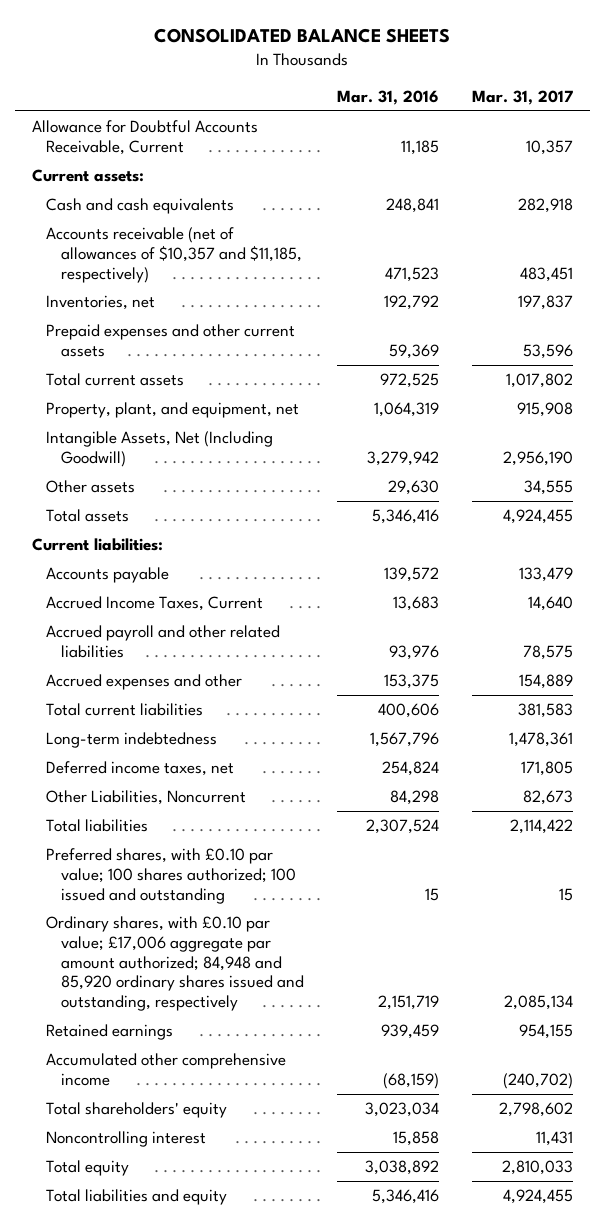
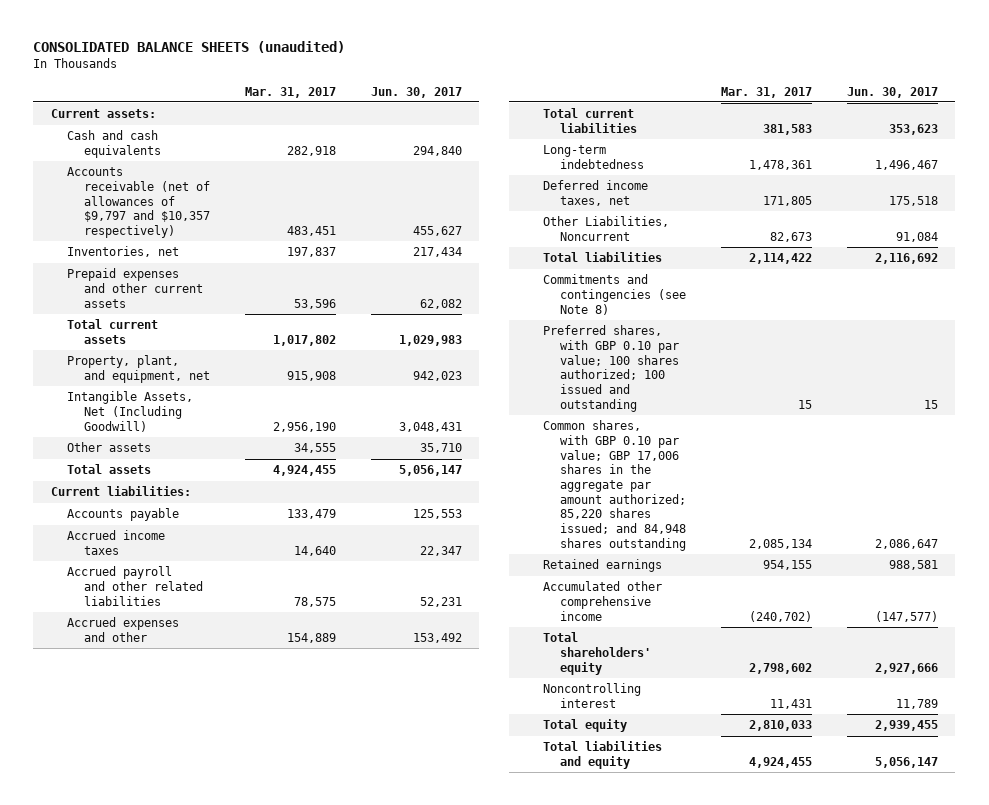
- CONSOLIDATED BALANCE SHEETS
+ CONSOLIDATED BALANCE SHEETS (unaudited)
- | Mar. 31, 2016 | Mar. 31, 2017
+ | Mar. 31, 2017 | Jun. 30, 2017
- Allowance for Doubtful Accounts Receivable, Current | 11,185 | 10,357
- Accounts receivable (net of allowances of $10,357 and $11,185, respectively) | 471,523 | 483,451
+ Accounts receivable (net of allowances of $9,797 and $10,357 respectively) | 483,451 | 455,627
- Accrued Income Taxes, Current | 13,683 | 14,640
+ Accrued income taxes | 14,640 | 22,347
- Preferred shares, with £0.10 par value; 100 shares authorized; 100 issued and outstanding | 15 | 15
- Ordinary shares, with £0.10 par value; £17,006 aggregate par amount authorized; 84,948 and 85,920 ordinary shares issued and outstanding, respectively | 2,151,719 | 2,085,134
+ Commitments and contingencies (see Note 8)
+ Preferred shares, with GBP 0.10 par value; 100 shares authorized; 100 issued and outstanding | 15 | 15
+ Common shares, with GBP 0.10 par value; GBP 17,006 shares in the aggregate par amount authorized; 85,220 shares issued; and 84,948 shares outstanding | 2,085,134 | 2,086,647

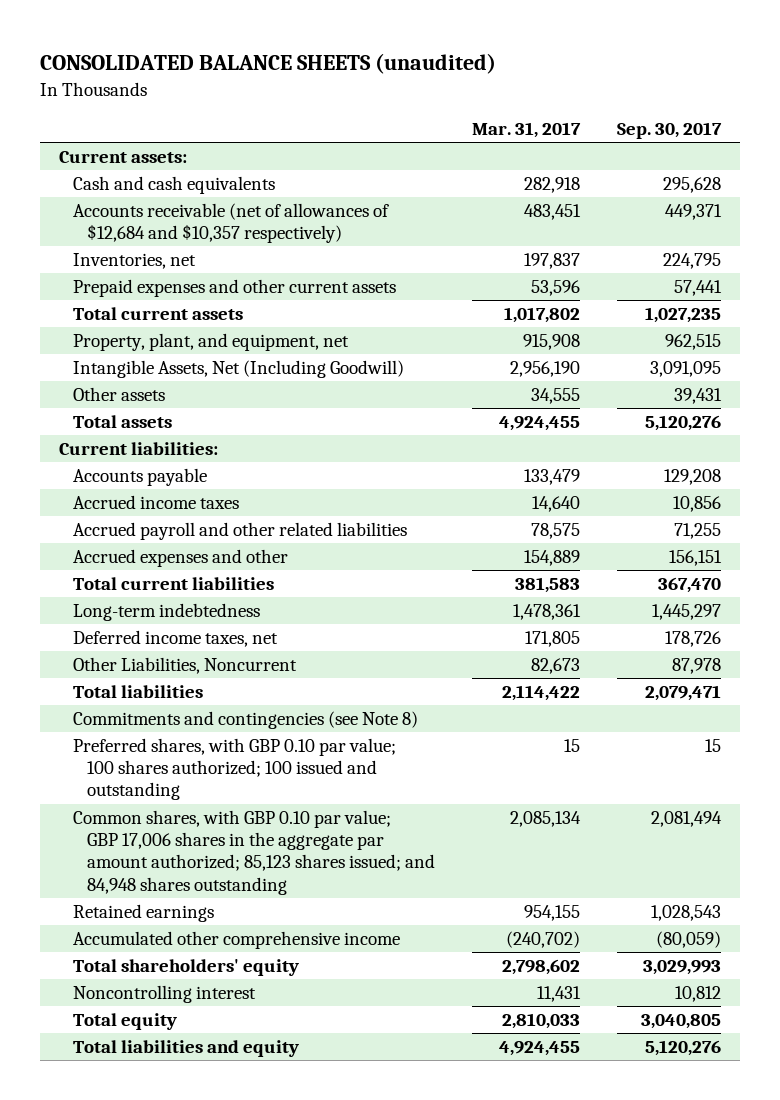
- | Mar. 31, 2017 | Jun. 30, 2017
+ | Mar. 31, 2017 | Sep. 30, 2017
- Accounts receivable (net of allowances of $9,797 and $10,357 respectively) | 483,451 | 455,627
+ Accounts receivable (net of allowances of $12,684 and $10,357 respectively) | 483,451 | 449,371
- Common shares, with GBP 0.10 par value; GBP 17,006 shares in the aggregate par amount authorized; 85,220 shares issued; and 84,948 shares outstanding | 2,085,134 | 2,086,647
+ Common shares, with GBP 0.10 par value; GBP 17,006 shares in the aggregate par amount authorized; 85,123 shares issued; and 84,948 shares outstanding | 2,085,134 | 2,081,494

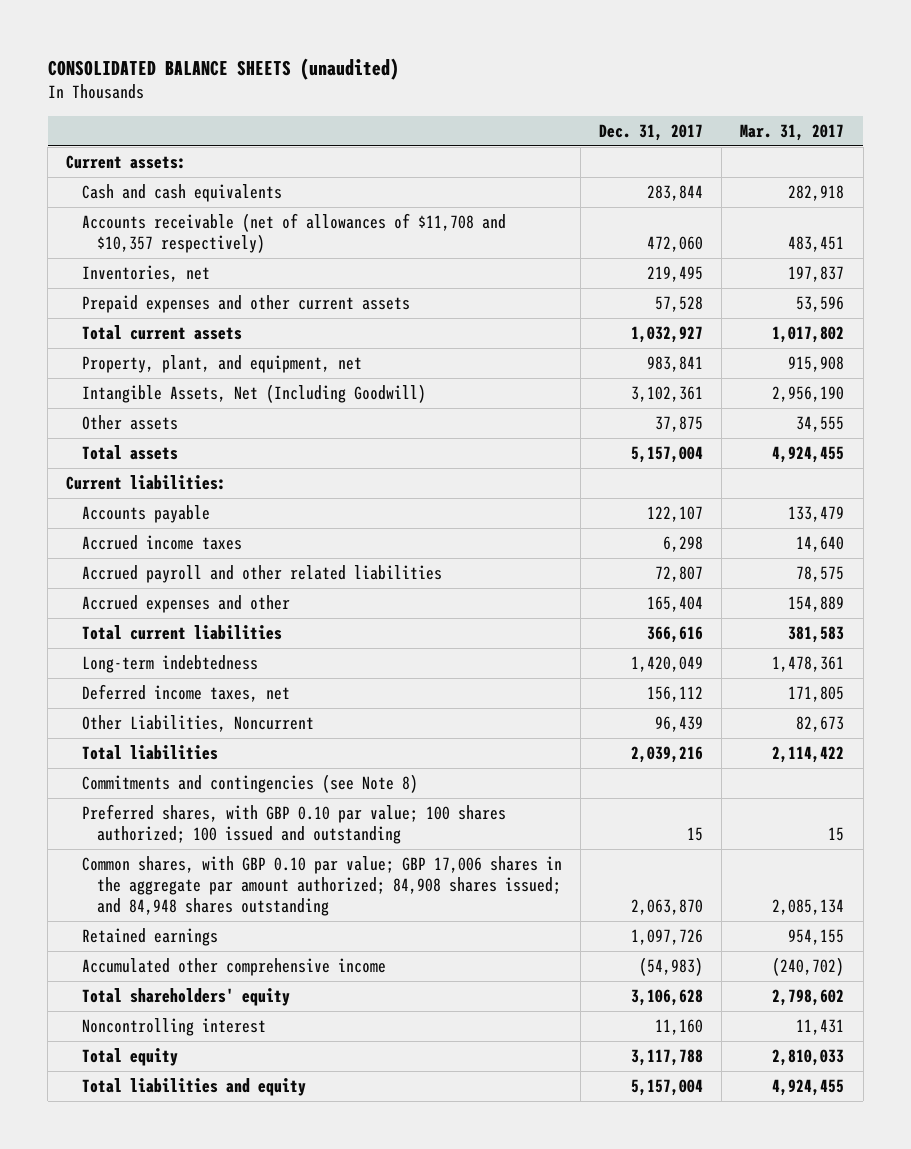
- | Mar. 31, 2017 | Sep. 30, 2017
+ | Dec. 31, 2017 | Mar. 31, 2017
- Accounts receivable (net of allowances of $12,684 and $10,357 respectively) | 483,451 | 449,371
+ Accounts receivable (net of allowances of $11,708 and $10,357 respectively) | 472,060 | 483,451
- Common shares, with GBP 0.10 par value; GBP 17,006 shares in the aggregate par amount authorized; 85,123 shares issued; and 84,948 shares outstanding | 2,085,134 | 2,081,494
+ Common shares, with GBP 0.10 par value; GBP 17,006 shares in the aggregate par amount authorized; 84,908 shares issued; and 84,948 shares outstanding | 2,063,870 | 2,085,134

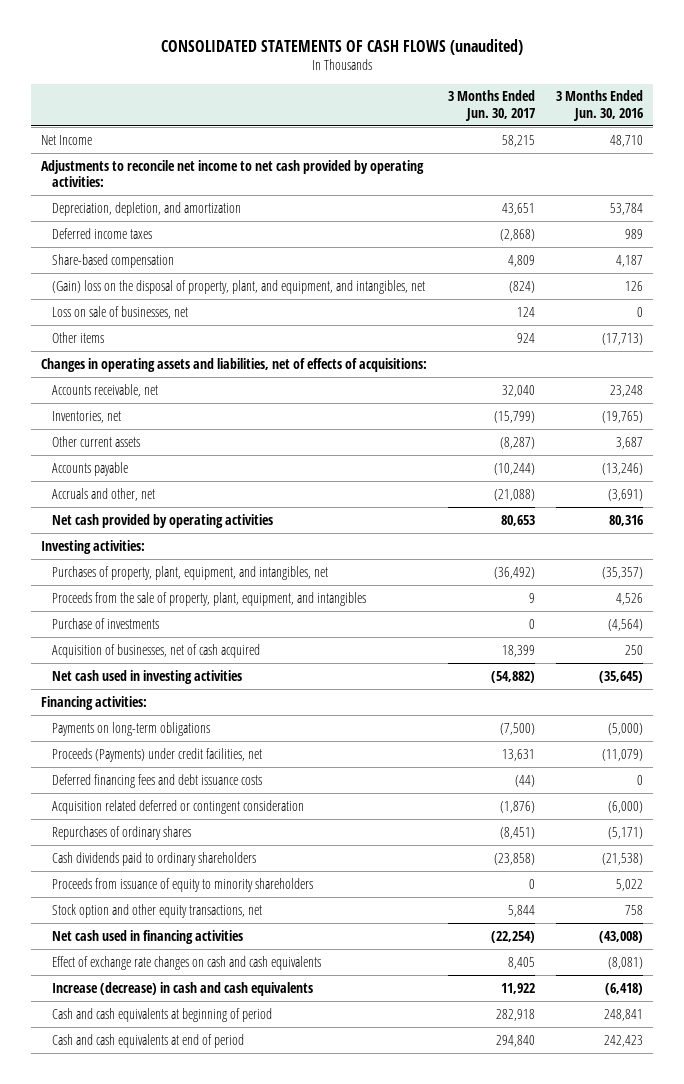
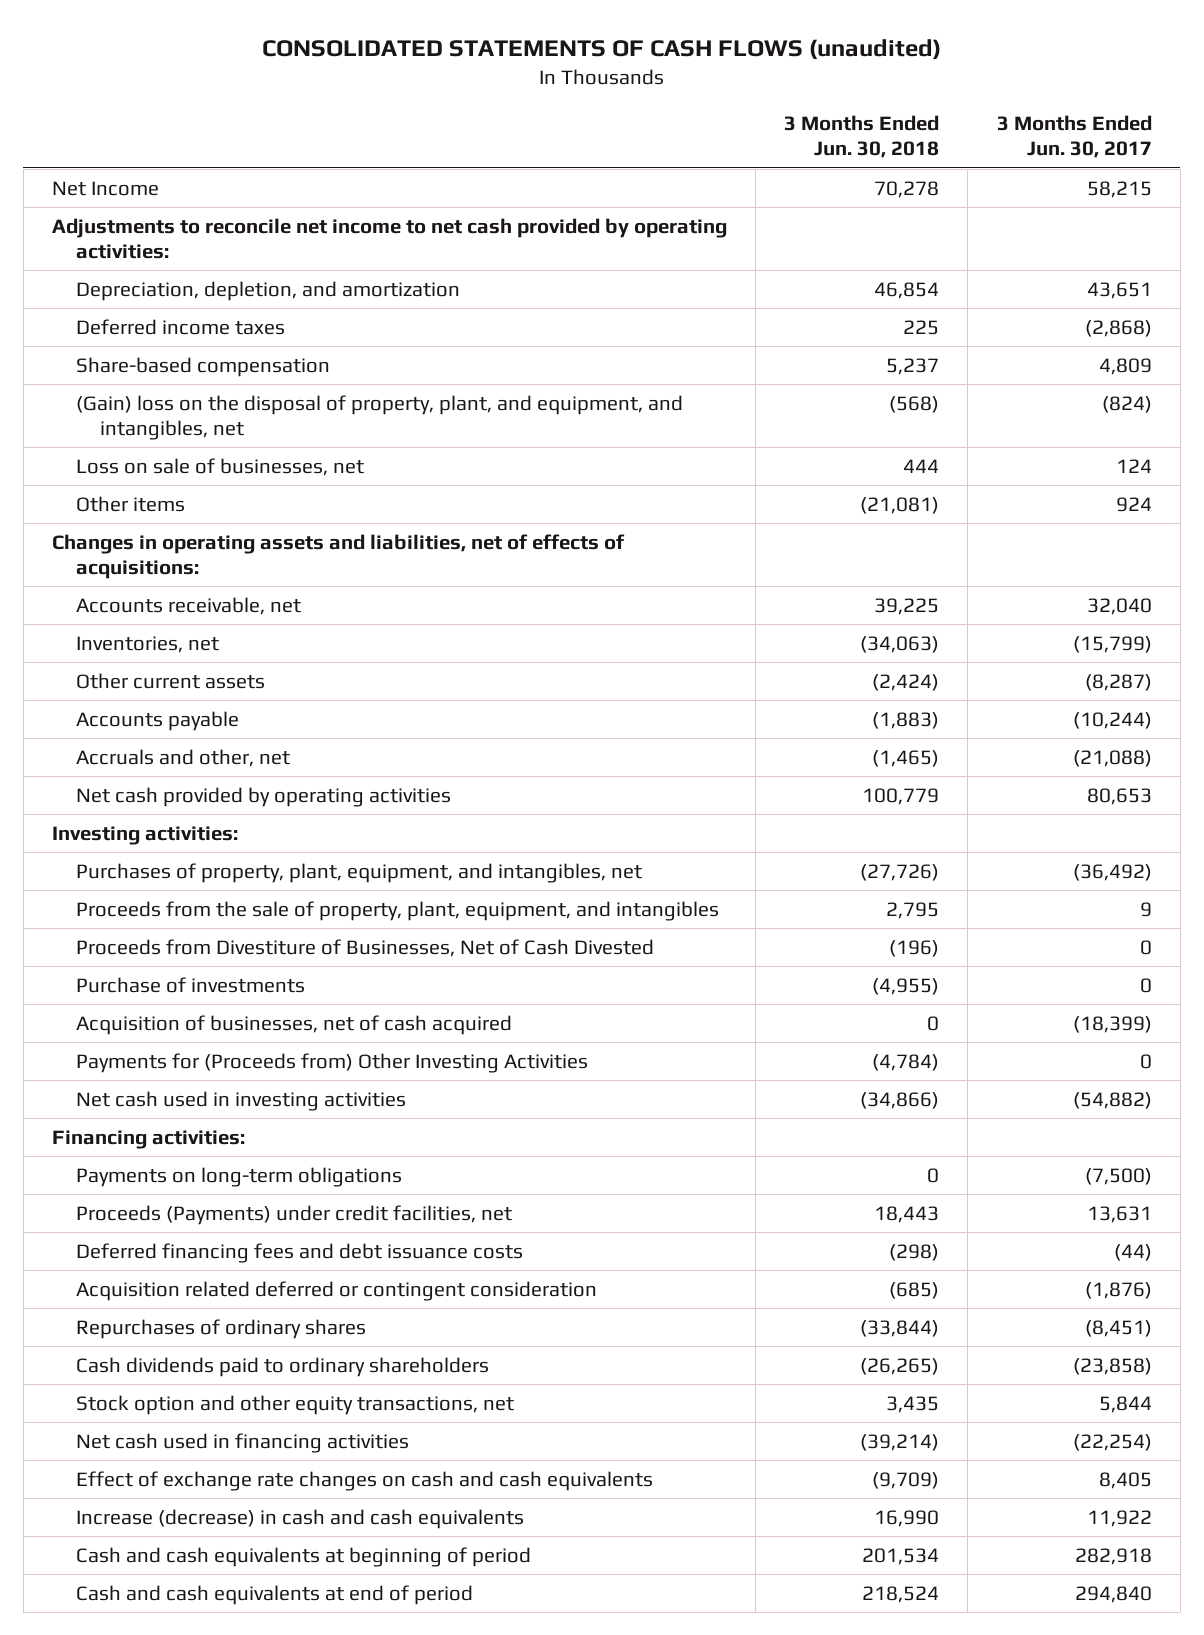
- | 3 Months Ended Jun. 30, 2017 | 3 Months Ended Jun. 30, 2016
+ | 3 Months Ended Jun. 30, 2018 | 3 Months Ended Jun. 30, 2017
+ Proceeds from Divestiture of Businesses, Net of Cash Divested | (196) | 0
- Acquisition of businesses, net of cash acquired | 18,399 | 250
+ Acquisition of businesses, net of cash acquired | 0 | (18,399)
+ Payments for (Proceeds from) Other Investing Activities | (4,784) | 0
- Proceeds from issuance of equity to minority shareholders | 0 | 5,022

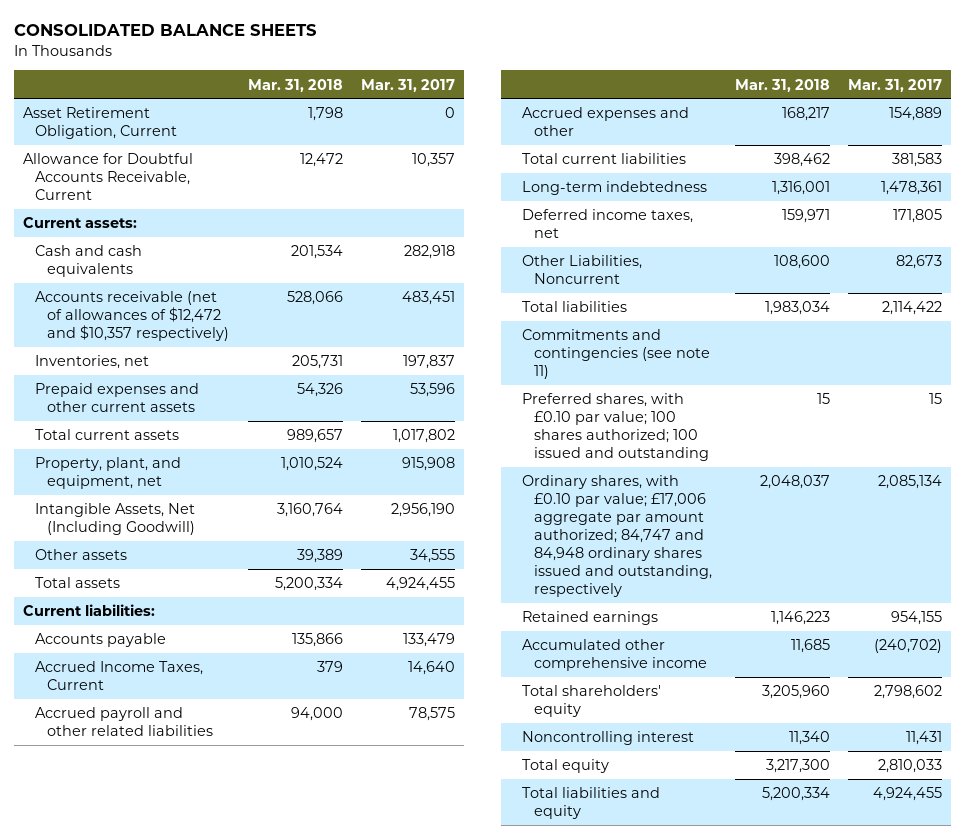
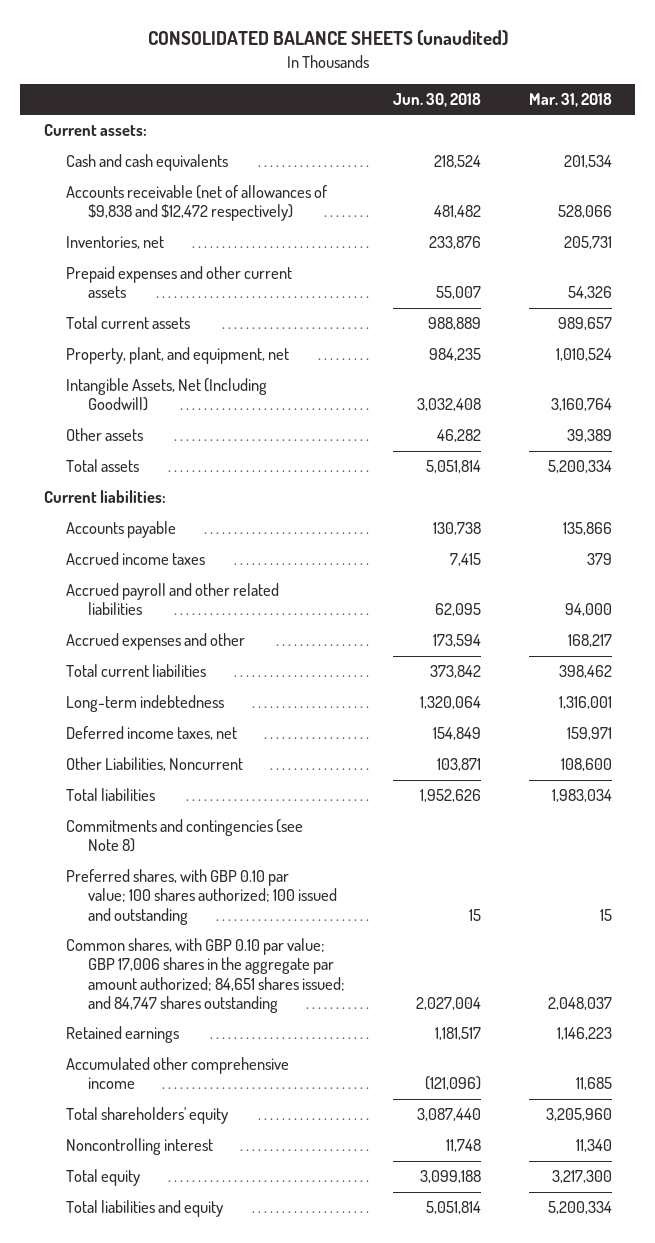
- CONSOLIDATED BALANCE SHEETS
+ CONSOLIDATED BALANCE SHEETS (unaudited)
- | Mar. 31, 2018 | Mar. 31, 2017
+ | Jun. 30, 2018 | Mar. 31, 2018
- Asset Retirement Obligation, Current | 1,798 | 0
- Allowance for Doubtful Accounts Receivable, Current | 12,472 | 10,357
- Accounts receivable (net of allowances of $12,472 and $10,357 respectively) | 528,066 | 483,451
+ Accounts receivable (net of allowances of $9,838 and $12,472 respectively) | 481,482 | 528,066
- Accrued Income Taxes, Current | 379 | 14,640
+ Accrued income taxes | 7,415 | 379
- Commitments and contingencies (see note 11)
- Preferred shares, with £0.10 par value; 100 shares authorized; 100 issued and outstanding | 15 | 15
- Ordinary shares, with £0.10 par value; £17,006 aggregate par amount authorized; 84,747 and 84,948 ordinary shares issued and outstanding, respectively | 2,048,037 | 2,085,134
+ Commitments and contingencies (see Note 8)
+ Preferred shares, with GBP 0.10 par value; 100 shares authorized; 100 issued and outstanding | 15 | 15
+ Common shares, with GBP 0.10 par value; GBP 17,006 shares in the aggregate par amount authorized; 84,651 shares issued; and 84,747 shares outstanding | 2,027,004 | 2,048,037

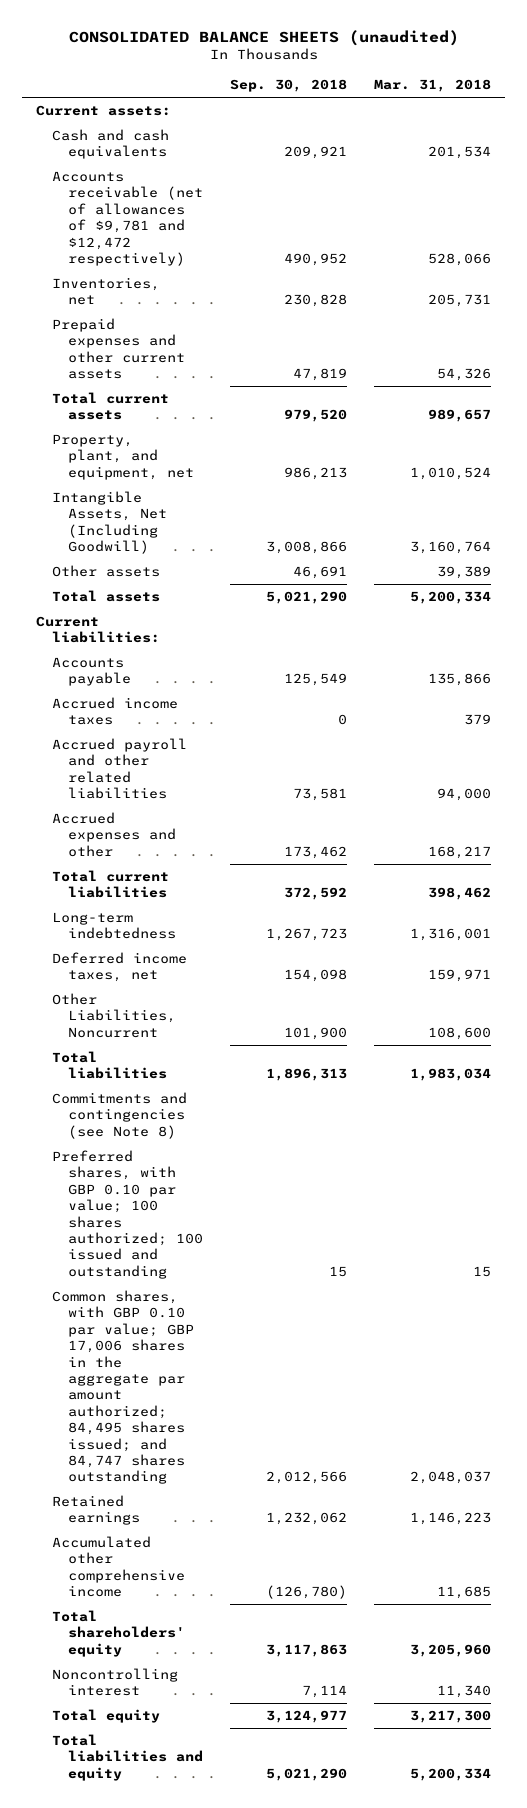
- | Jun. 30, 2018 | Mar. 31, 2018
+ | Sep. 30, 2018 | Mar. 31, 2018
- Accounts receivable (net of allowances of $9,838 and $12,472 respectively) | 481,482 | 528,066
+ Accounts receivable (net of allowances of $9,781 and $12,472 respectively) | 490,952 | 528,066
- Common shares, with GBP 0.10 par value; GBP 17,006 shares in the aggregate par amount authorized; 84,651 shares issued; and 84,747 shares outstanding | 2,027,004 | 2,048,037
+ Common shares, with GBP 0.10 par value; GBP 17,006 shares in the aggregate par amount authorized; 84,495 shares issued; and 84,747 shares outstanding | 2,012,566 | 2,048,037

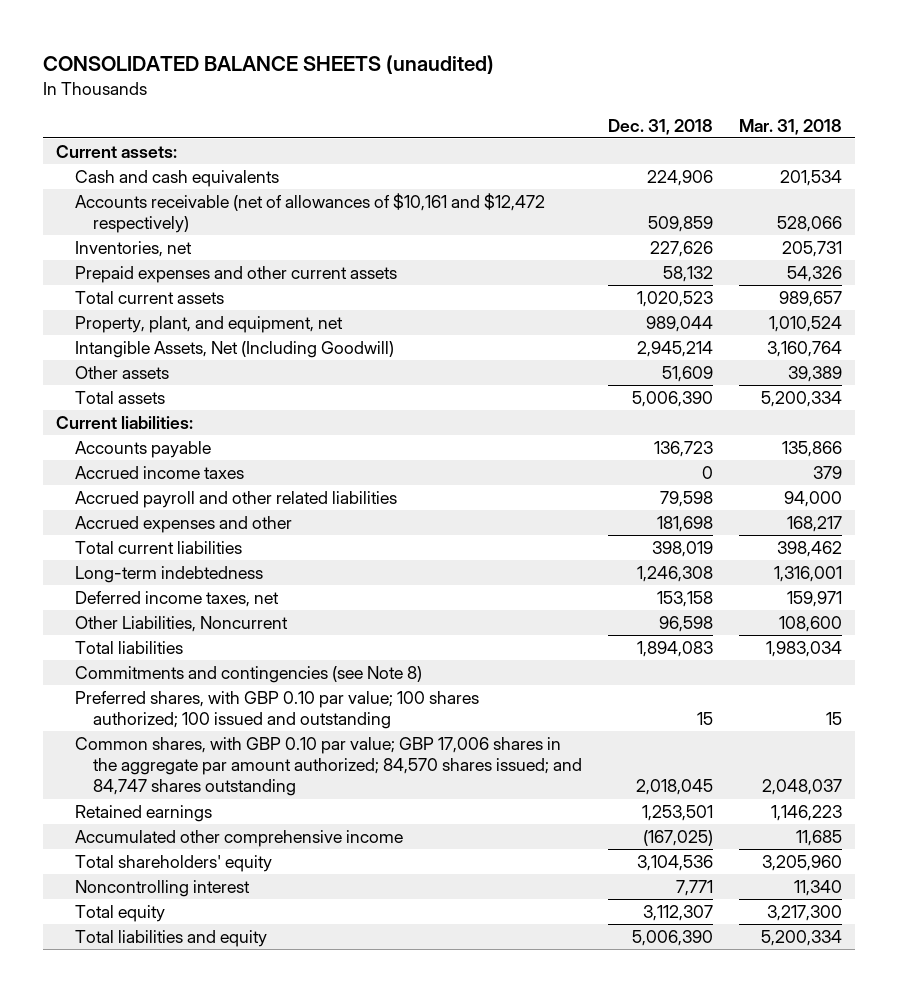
- | Sep. 30, 2018 | Mar. 31, 2018
+ | Dec. 31, 2018 | Mar. 31, 2018
- Accounts receivable (net of allowances of $9,781 and $12,472 respectively) | 490,952 | 528,066
+ Accounts receivable (net of allowances of $10,161 and $12,472 respectively) | 509,859 | 528,066
- Common shares, with GBP 0.10 par value; GBP 17,006 shares in the aggregate par amount authorized; 84,495 shares issued; and 84,747 shares outstanding | 2,012,566 | 2,048,037
+ Common shares, with GBP 0.10 par value; GBP 17,006 shares in the aggregate par amount authorized; 84,570 shares issued; and 84,747 shares outstanding | 2,018,045 | 2,048,037

